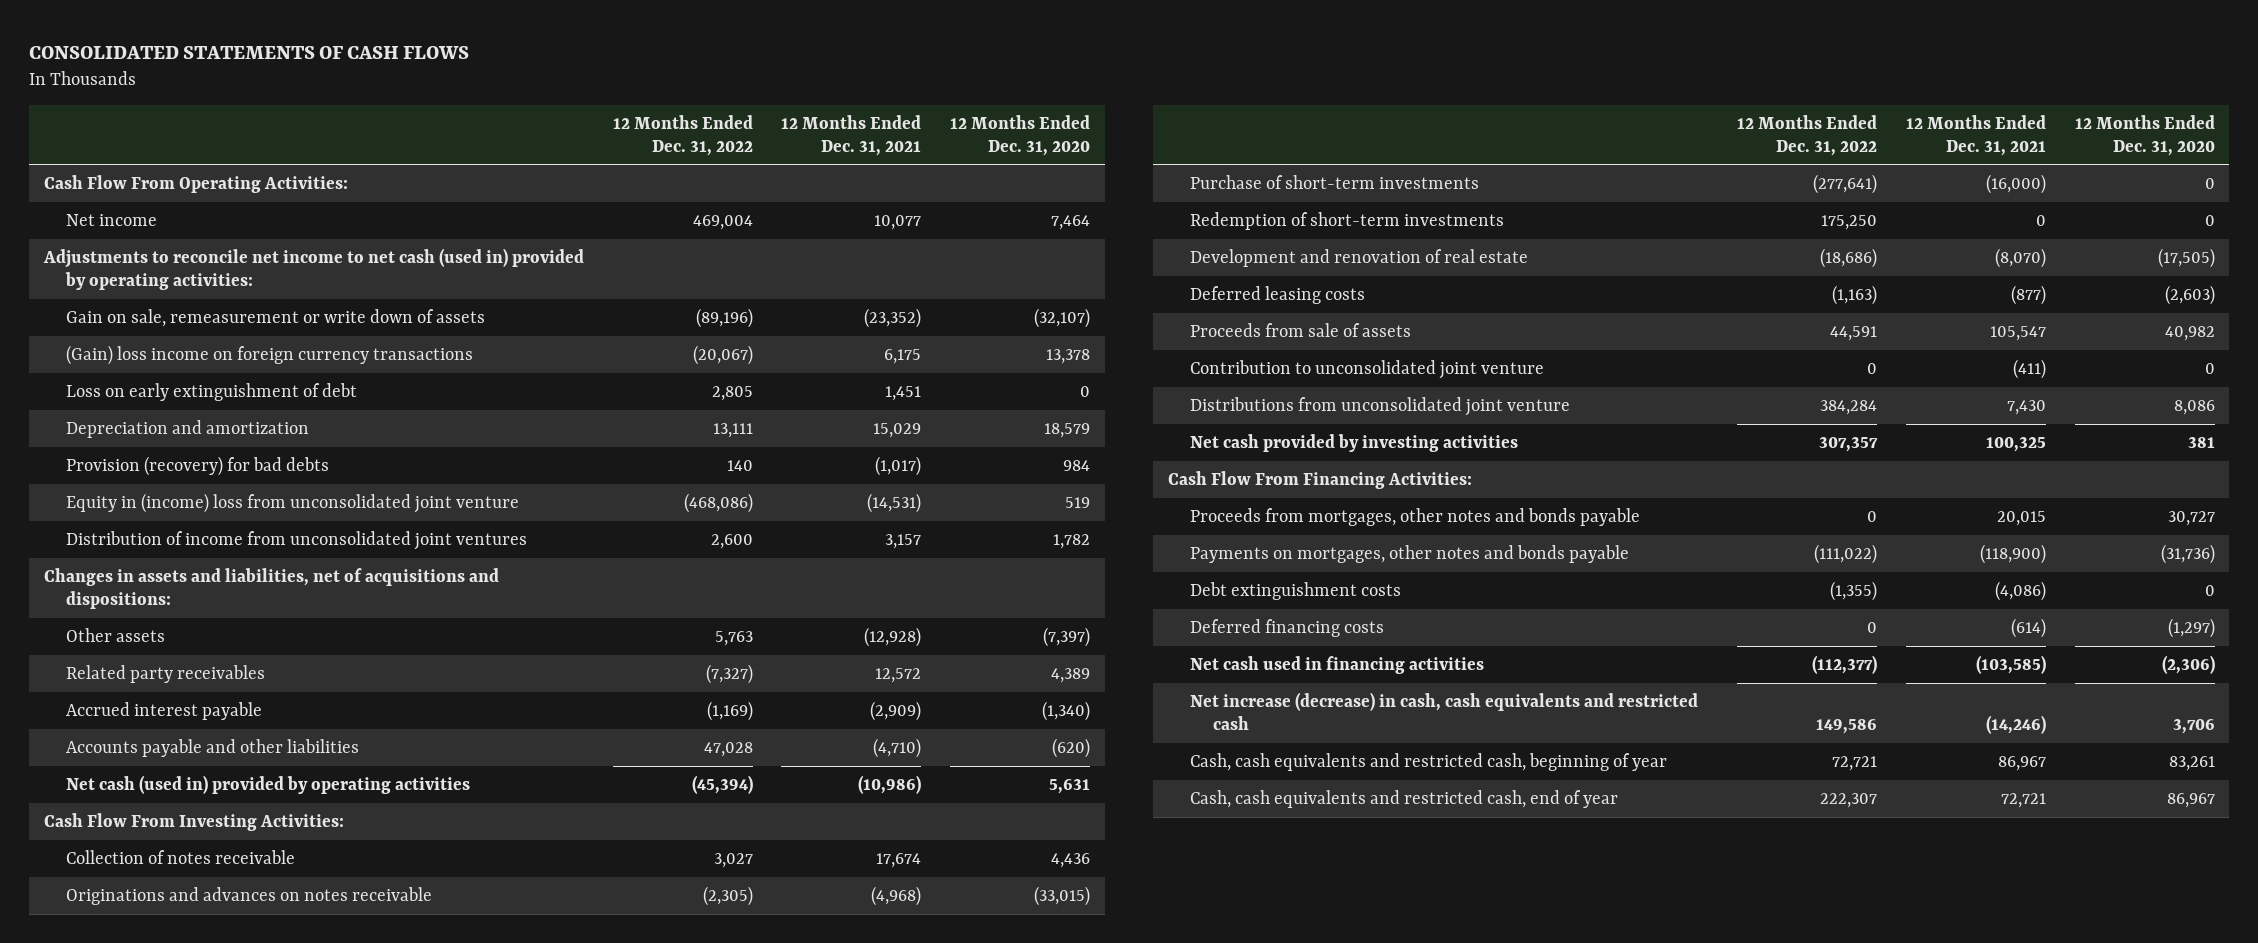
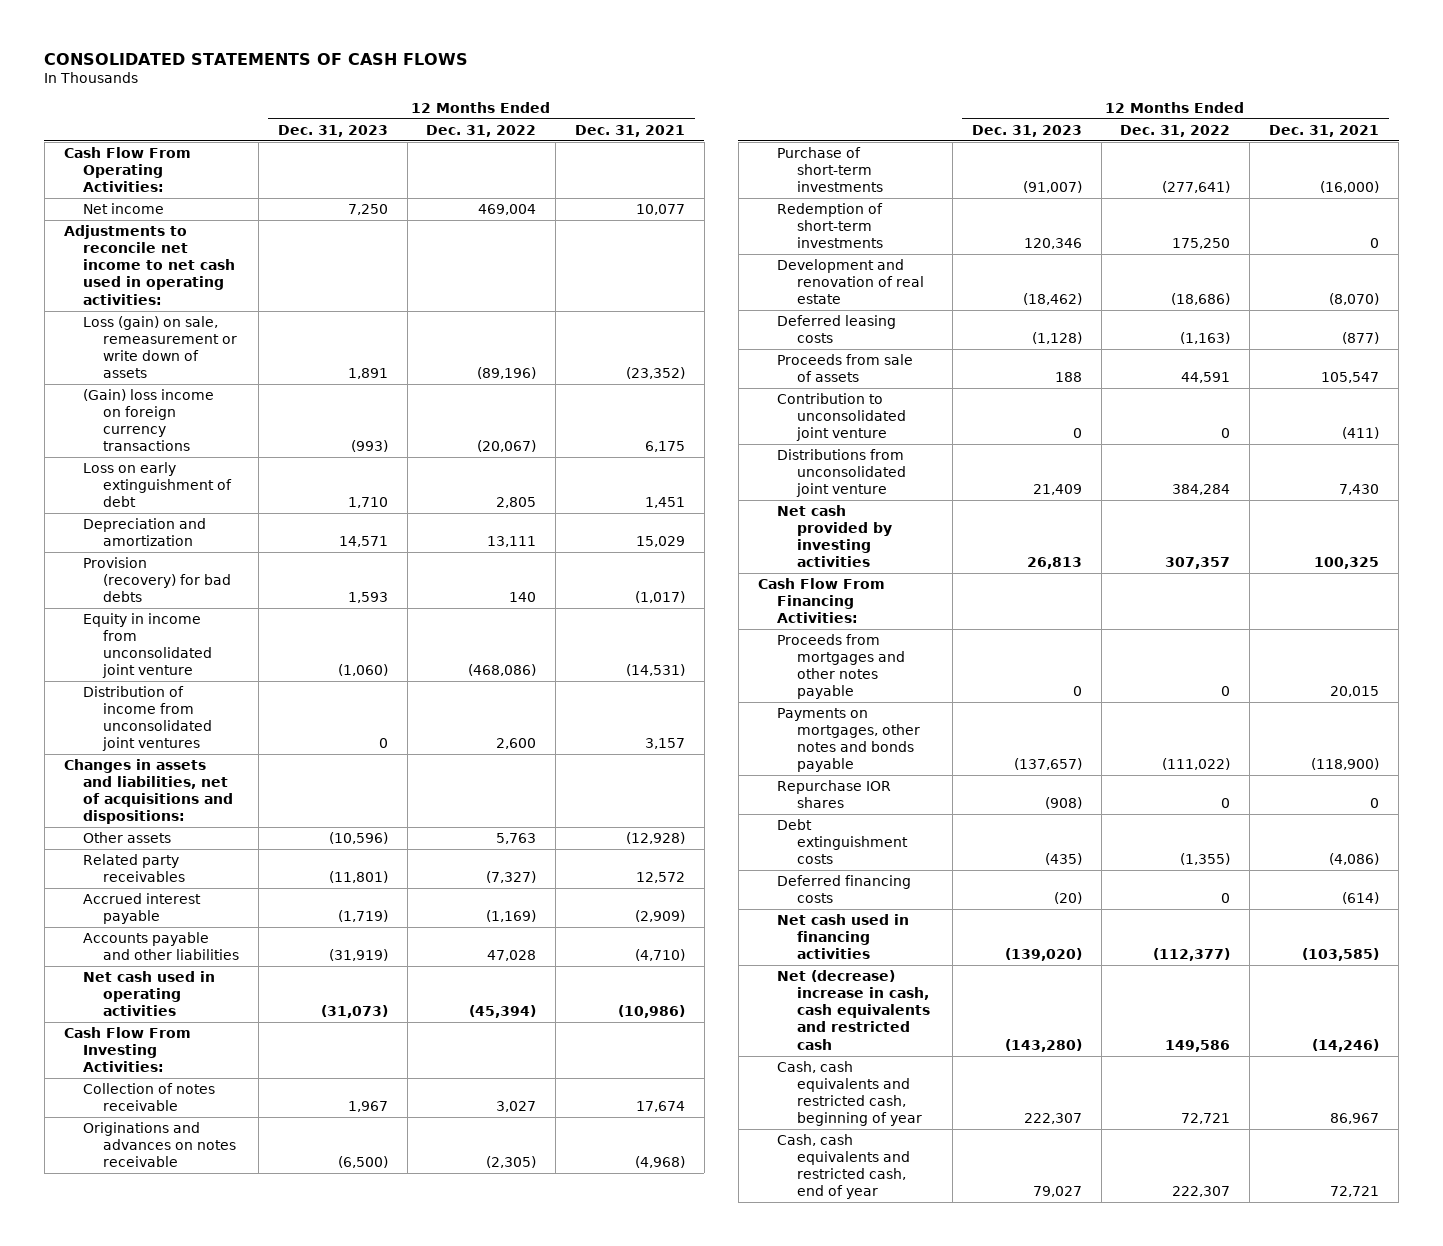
- | 12 Months Ended Dec. 31, 2022 | 12 Months Ended Dec. 31, 2021 | 12 Months Ended Dec. 31, 2020
+ | 12 Months Ended Dec. 31, 2023 | 12 Months Ended Dec. 31, 2022 | 12 Months Ended Dec. 31, 2021
- Adjustments to reconcile net income to net cash (used in) provided by operating activities:
- Gain on sale, remeasurement or write down of assets | (89,196) | (23,352) | (32,107)
+ Adjustments to reconcile net income to net cash used in operating activities:
+ Loss (gain) on sale, remeasurement or write down of assets | 1,891 | (89,196) | (23,352)
- Equity in (income) loss from unconsolidated joint venture | (468,086) | (14,531) | 519
+ Equity in income from unconsolidated joint venture | (1,060) | (468,086) | (14,531)
- Net cash (used in) provided by operating activities | (45,394) | (10,986) | 5,631
+ Net cash used in operating activities | (31,073) | (45,394) | (10,986)
- Proceeds from mortgages, other notes and bonds payable | 0 | 20,015 | 30,727
+ Proceeds from mortgages and other notes payable | 0 | 0 | 20,015
+ Repurchase IOR shares | (908) | 0 | 0
- Net increase (decrease) in cash, cash equivalents and restricted cash | 149,586 | (14,246) | 3,706
+ Net (decrease) increase in cash, cash equivalents and restricted cash | (143,280) | 149,586 | (14,246)

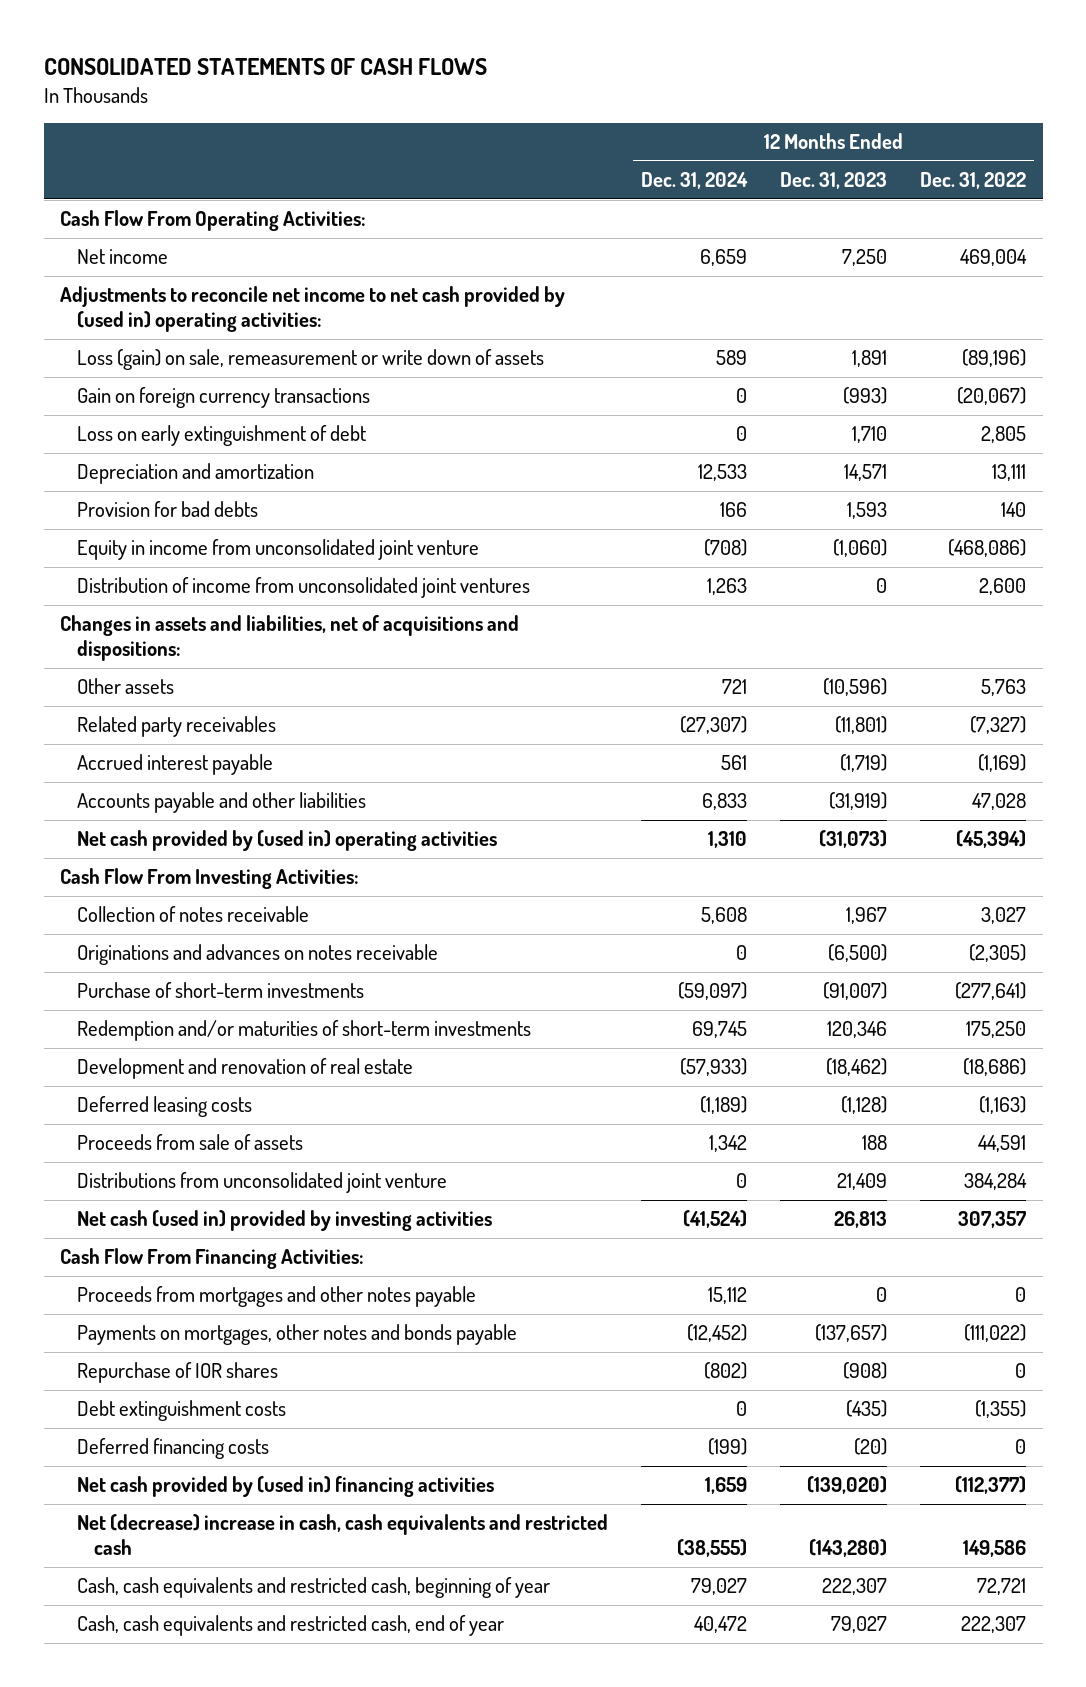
- | 12 Months Ended Dec. 31, 2023 | 12 Months Ended Dec. 31, 2022 | 12 Months Ended Dec. 31, 2021
+ | 12 Months Ended Dec. 31, 2024 | 12 Months Ended Dec. 31, 2023 | 12 Months Ended Dec. 31, 2022
- Adjustments to reconcile net income to net cash used in operating activities:
+ Adjustments to reconcile net income to net cash provided by (used in) operating activities:
- (Gain) loss income on foreign currency transactions | (993) | (20,067) | 6,175
+ Gain on foreign currency transactions | 0 | (993) | (20,067)
- Provision (recovery) for bad debts | 1,593 | 140 | (1,017)
+ Provision for bad debts | 166 | 1,593 | 140
- Net cash used in operating activities | (31,073) | (45,394) | (10,986)
+ Net cash provided by (used in) operating activities | 1,310 | (31,073) | (45,394)
- Redemption of short-term investments | 120,346 | 175,250 | 0
+ Redemption and/or maturities of short-term investments | 69,745 | 120,346 | 175,250
- Contribution to unconsolidated joint venture | 0 | 0 | (411)
- Net cash provided by investing activities | 26,813 | 307,357 | 100,325
+ Net cash (used in) provided by investing activities | (41,524) | 26,813 | 307,357
- Repurchase IOR shares | (908) | 0 | 0
+ Repurchase of IOR shares | (802) | (908) | 0
- Net cash used in financing activities | (139,020) | (112,377) | (103,585)
+ Net cash provided by (used in) financing activities | 1,659 | (139,020) | (112,377)

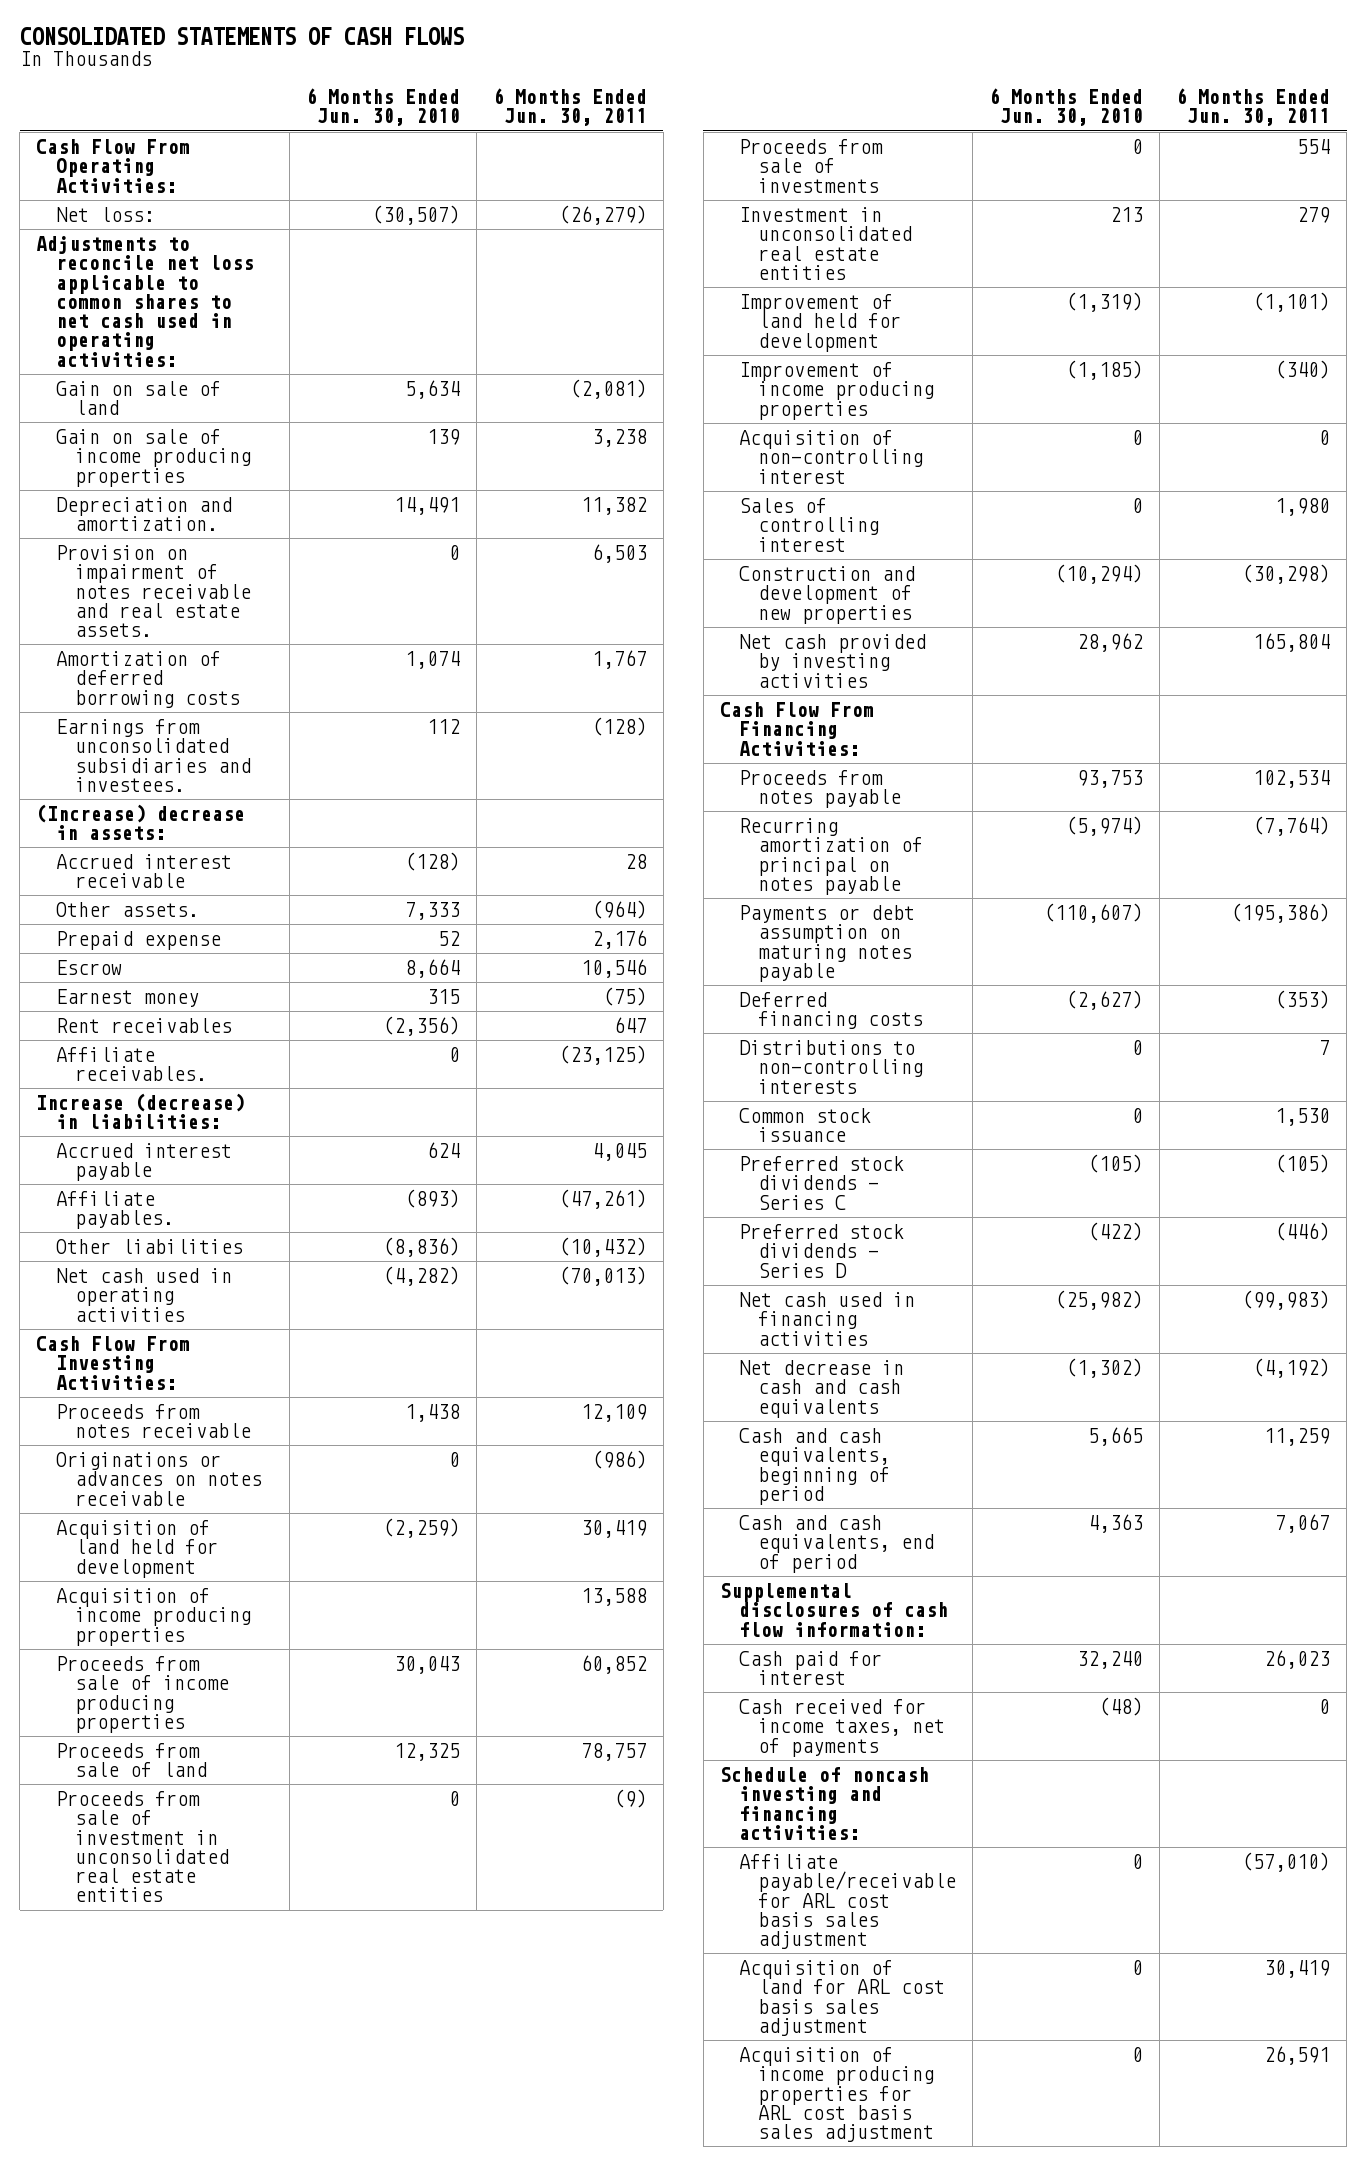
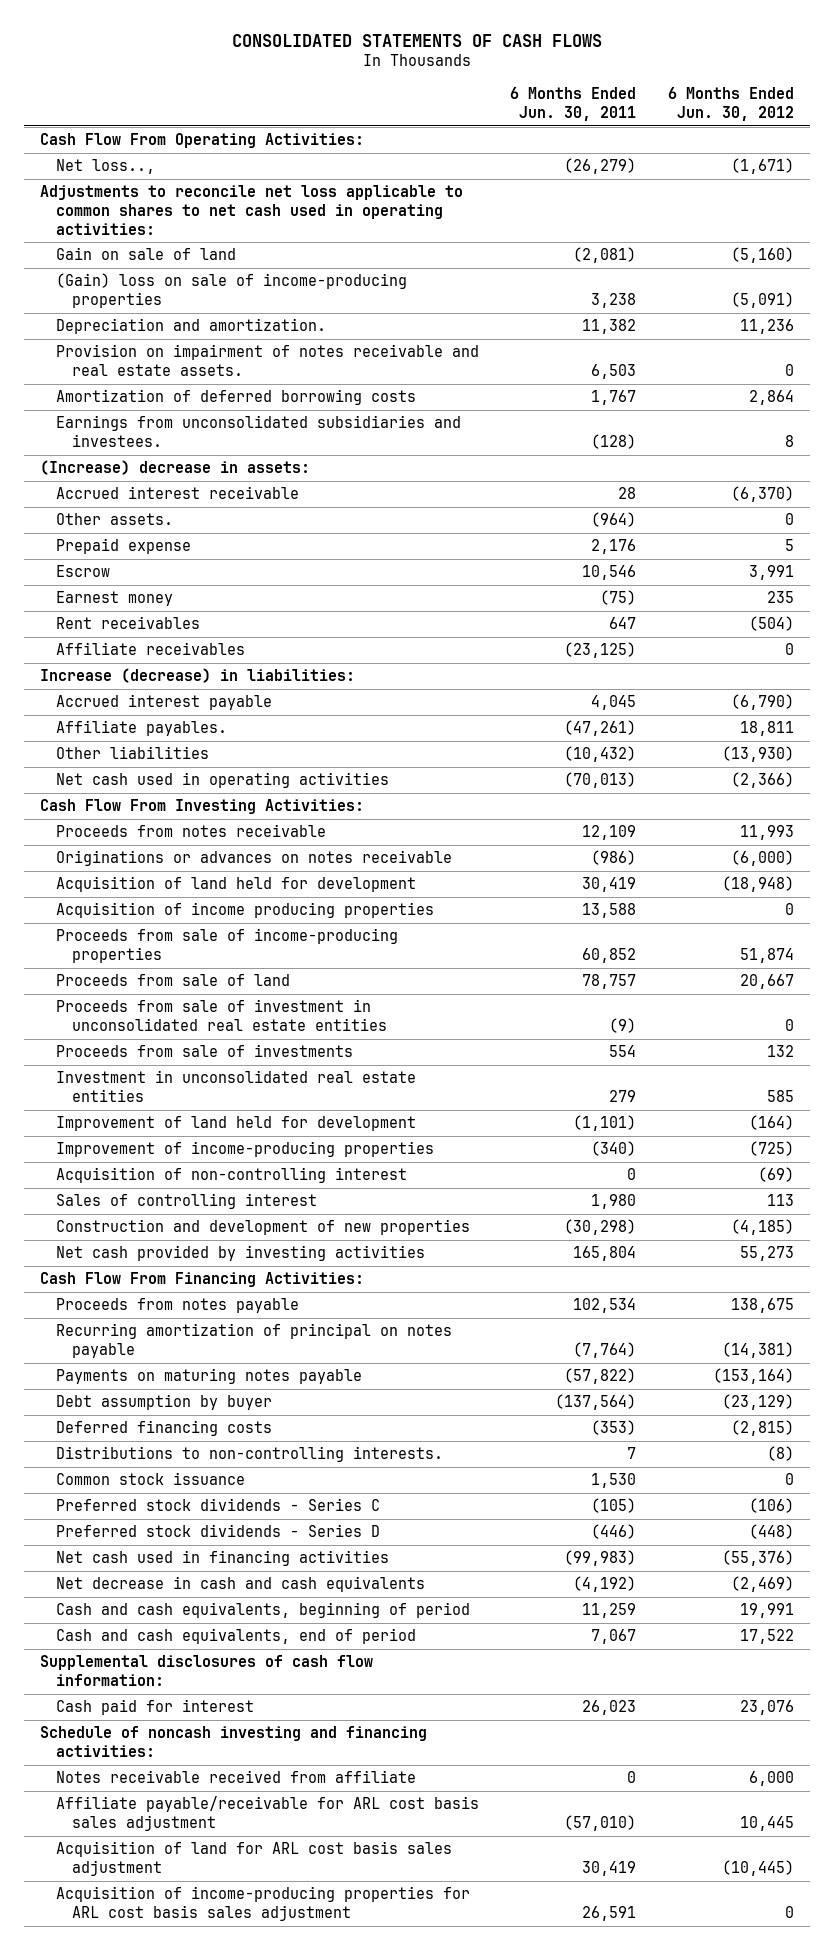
- | 6 Months Ended Jun. 30, 2010 | 6 Months Ended Jun. 30, 2011
+ | 6 Months Ended Jun. 30, 2011 | 6 Months Ended Jun. 30, 2012
- Net loss: | (30,507) | (26,279)
+ Net loss.., | (26,279) | (1,671)
- Gain on sale of income producing properties | 139 | 3,238
+ (Gain) loss on sale of income-producing properties | 3,238 | (5,091)
- Affiliate receivables. | 0 | (23,125)
+ Affiliate receivables | (23,125) | 0
- Proceeds from sale of income producing properties | 30,043 | 60,852
+ Proceeds from sale of income-producing properties | 60,852 | 51,874
- Improvement of income producing properties | (1,185) | (340)
+ Improvement of income-producing properties | (340) | (725)
- Payments or debt assumption on maturing notes payable | (110,607) | (195,386)
+ Payments on maturing notes payable | (57,822) | (153,164)
+ Debt assumption by buyer | (137,564) | (23,129)
- Distributions to non-controlling interests | 0 | 7
+ Distributions to non-controlling interests. | 7 | (8)
- Cash received for income taxes, net of payments | (48) | 0
+ Notes receivable received from affiliate | 0 | 6,000
- Acquisition of income producing properties for ARL cost basis sales adjustment | 0 | 26,591
+ Acquisition of income-producing properties for ARL cost basis sales adjustment | 26,591 | 0

